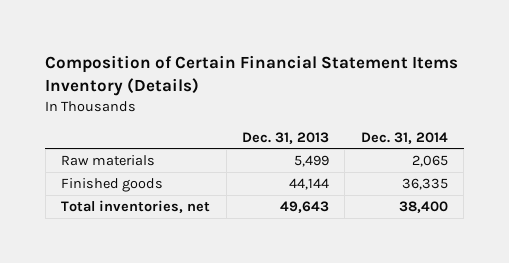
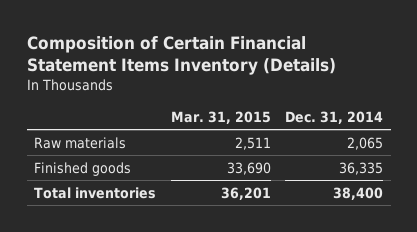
- | Dec. 31, 2013 | Dec. 31, 2014
+ | Mar. 31, 2015 | Dec. 31, 2014
- Total inventories, net | 49,643 | 38,400
+ Total inventories | 36,201 | 38,400

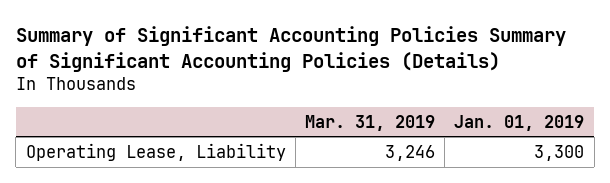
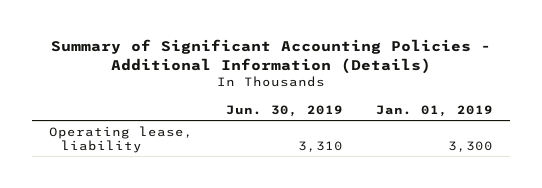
- Summary of Significant Accounting Policies Summary of Significant Accounting Policies (Details)
+ Summary of Significant Accounting Policies - Additional Information (Details)
- | Mar. 31, 2019 | Jan. 01, 2019
+ | Jun. 30, 2019 | Jan. 01, 2019
- Operating Lease, Liability | 3,246 | 3,300
+ Operating lease, liability | 3,310 | 3,300

